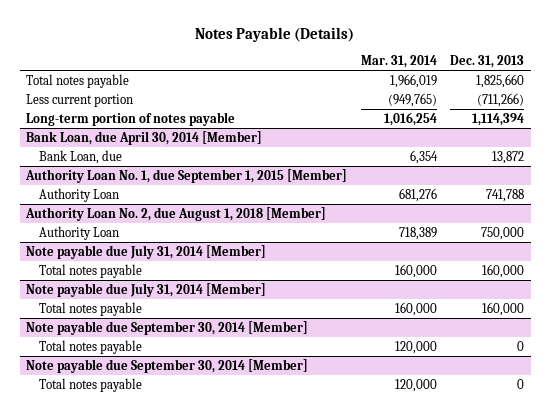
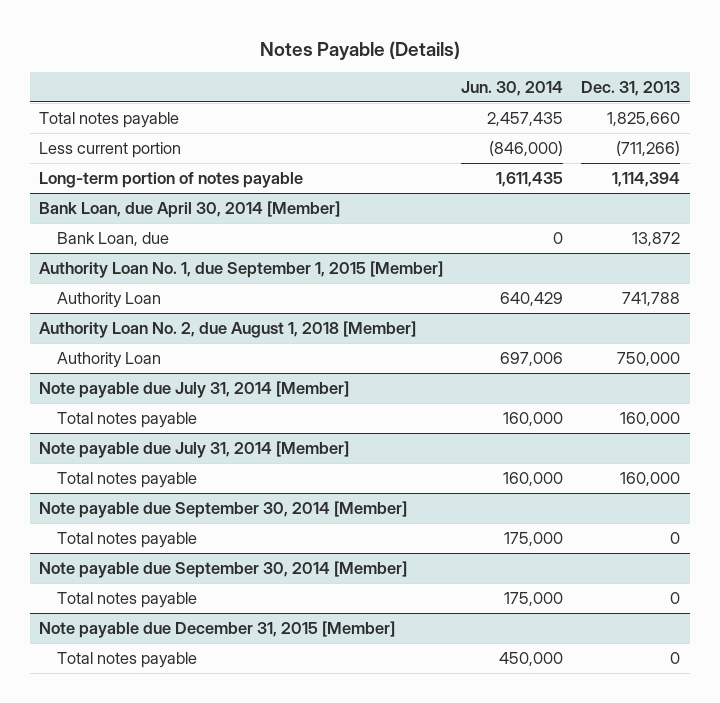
- | Mar. 31, 2014 | Dec. 31, 2013
+ | Jun. 30, 2014 | Dec. 31, 2013
+ Note payable due December 31, 2015 [Member]
+ Total notes payable | 450,000 | 0

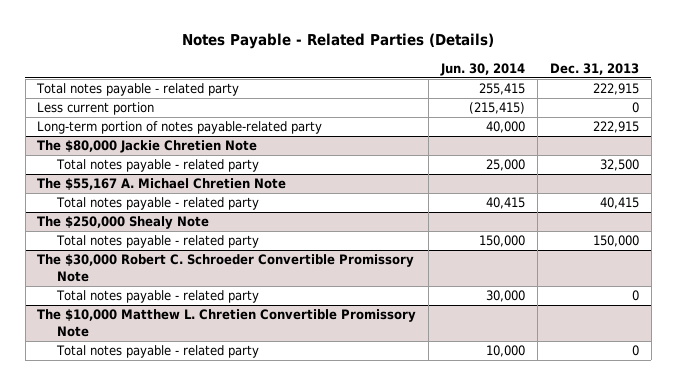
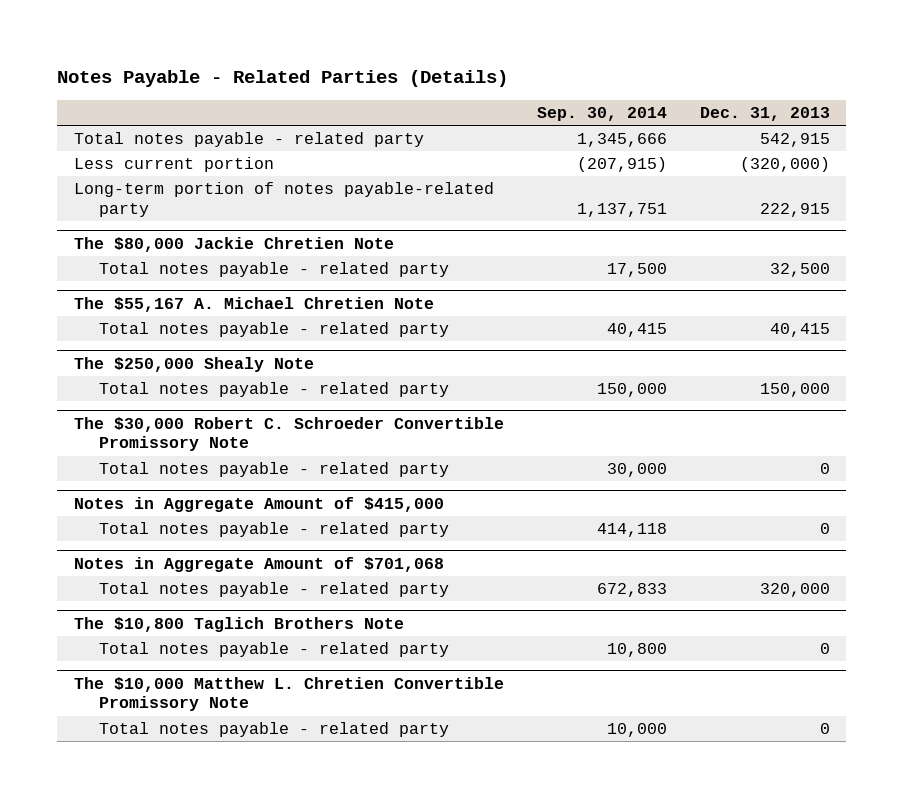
- | Jun. 30, 2014 | Dec. 31, 2013
+ | Sep. 30, 2014 | Dec. 31, 2013
- Total notes payable - related party | 255,415 | 222,915
- Less current portion | (215,415) | 0
+ Total notes payable - related party | 1,345,666 | 542,915
+ Less current portion | (207,915) | (320,000)
+ Notes in Aggregate Amount of $415,000
+ Total notes payable - related party | 414,118 | 0
+ Notes in Aggregate Amount of $701,068
+ Total notes payable - related party | 672,833 | 320,000
+ The $10,800 Taglich Brothers Note
+ Total notes payable - related party | 10,800 | 0

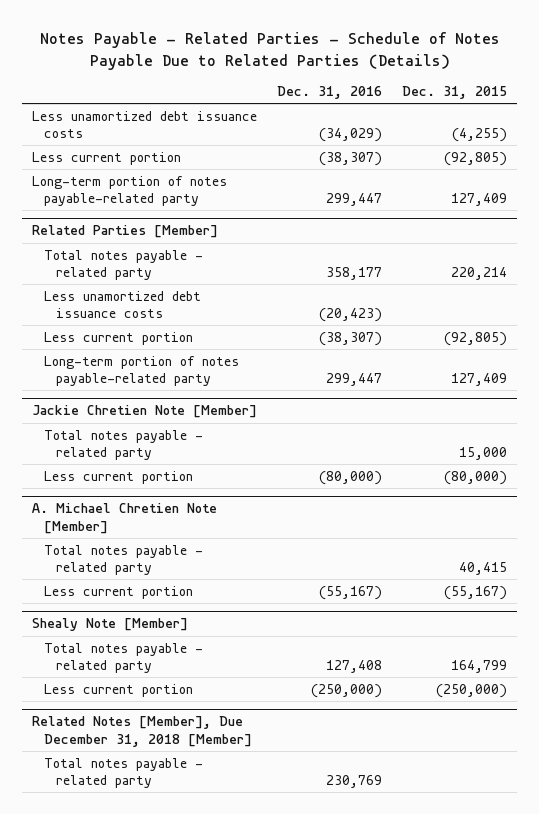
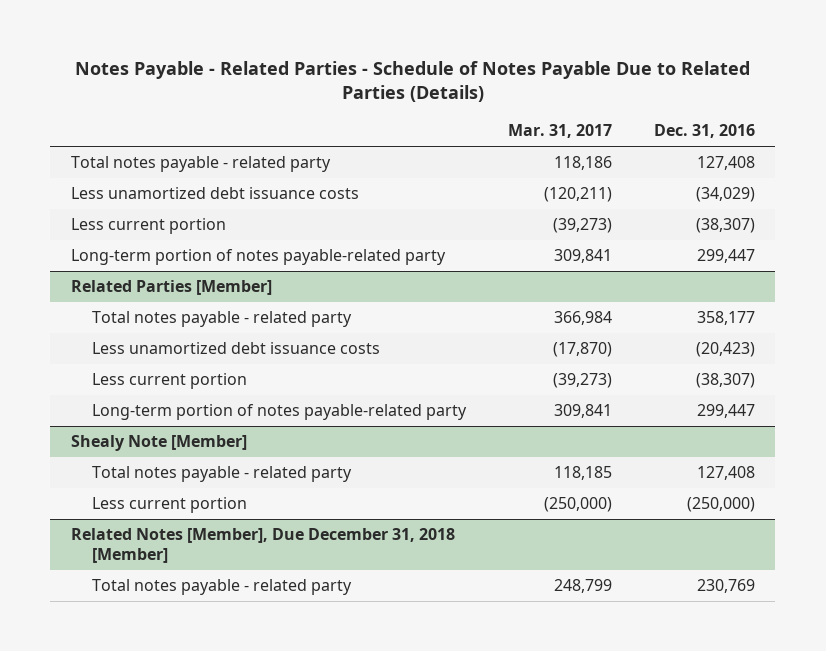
- | Dec. 31, 2016 | Dec. 31, 2015
+ | Mar. 31, 2017 | Dec. 31, 2016
+ Total notes payable - related party | 118,186 | 127,408
- Jackie Chretien Note [Member]
- Total notes payable - related party | | 15,000
- Less current portion | (80,000) | (80,000)
- A. Michael Chretien Note [Member]
- Total notes payable - related party | | 40,415
- Less current portion | (55,167) | (55,167)

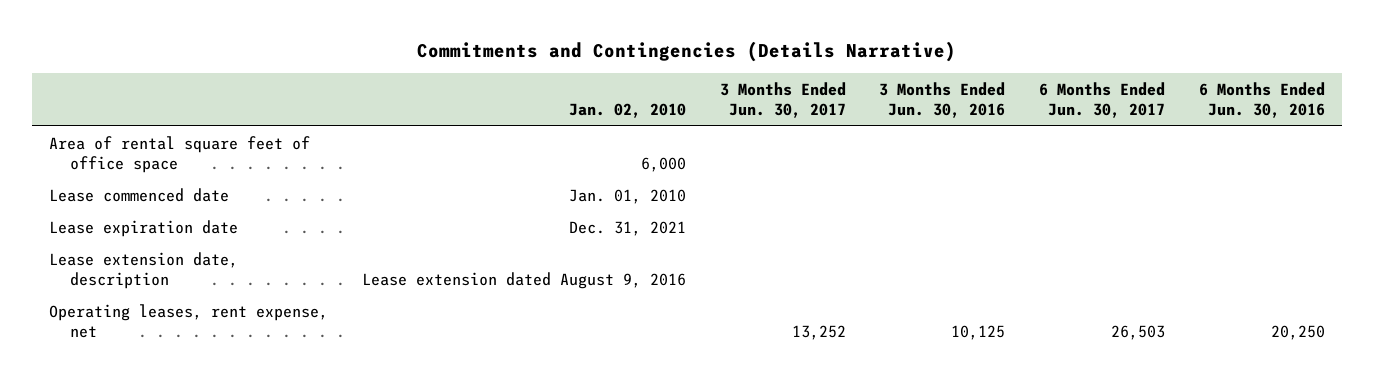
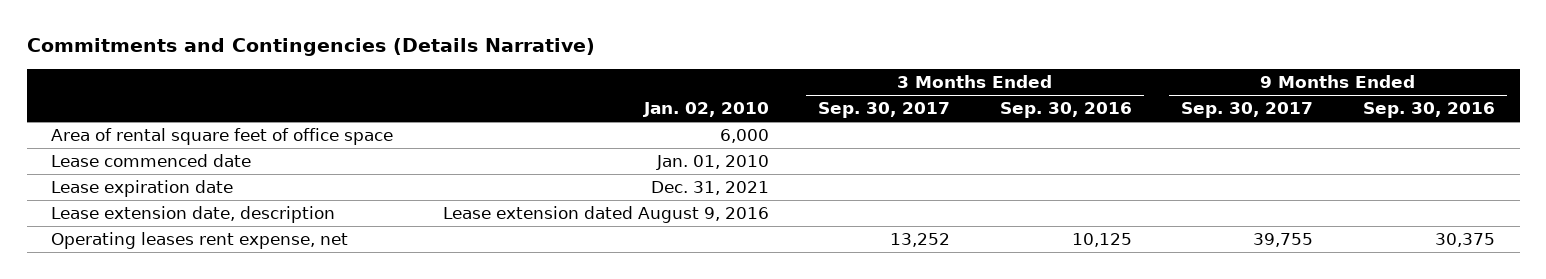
- | Jan. 02, 2010 | 3 Months Ended Jun. 30, 2017 | 3 Months Ended Jun. 30, 2016 | 6 Months Ended Jun. 30, 2017 | 6 Months Ended Jun. 30, 2016
+ | Jan. 02, 2010 | 3 Months Ended Sep. 30, 2017 | 3 Months Ended Sep. 30, 2016 | 9 Months Ended Sep. 30, 2017 | 9 Months Ended Sep. 30, 2016
- Operating leases, rent expense, net | | 13,252 | 10,125 | 26,503 | 20,250
+ Operating leases rent expense, net | | 13,252 | 10,125 | 39,755 | 30,375

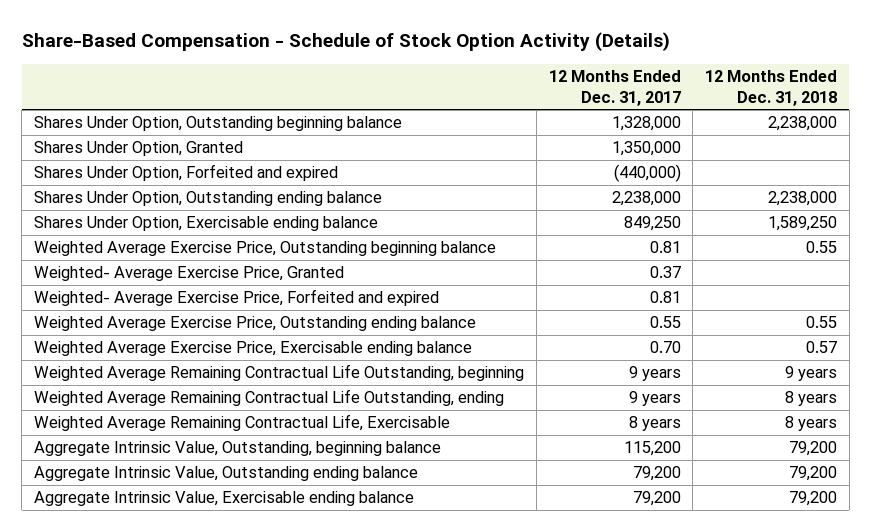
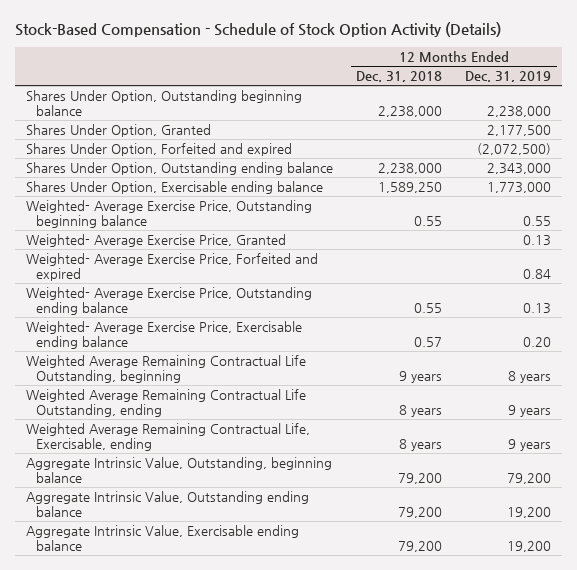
- Share-Based Compensation - Schedule of Stock Option Activity (Details)
+ Stock-Based Compensation - Schedule of Stock Option Activity (Details)
- | 12 Months Ended Dec. 31, 2017 | 12 Months Ended Dec. 31, 2018
+ | 12 Months Ended Dec. 31, 2018 | 12 Months Ended Dec. 31, 2019
- Weighted Average Exercise Price, Outstanding beginning balance | 0.81 | 0.55
+ Weighted- Average Exercise Price, Outstanding beginning balance | 0.55 | 0.55
- Weighted Average Exercise Price, Outstanding ending balance | 0.55 | 0.55
- Weighted Average Exercise Price, Exercisable ending balance | 0.70 | 0.57
+ Weighted- Average Exercise Price, Outstanding ending balance | 0.55 | 0.13
+ Weighted- Average Exercise Price, Exercisable ending balance | 0.57 | 0.20
- Weighted Average Remaining Contractual Life, Exercisable | 8 years | 8 years
+ Weighted Average Remaining Contractual Life, Exercisable, ending | 8 years | 9 years

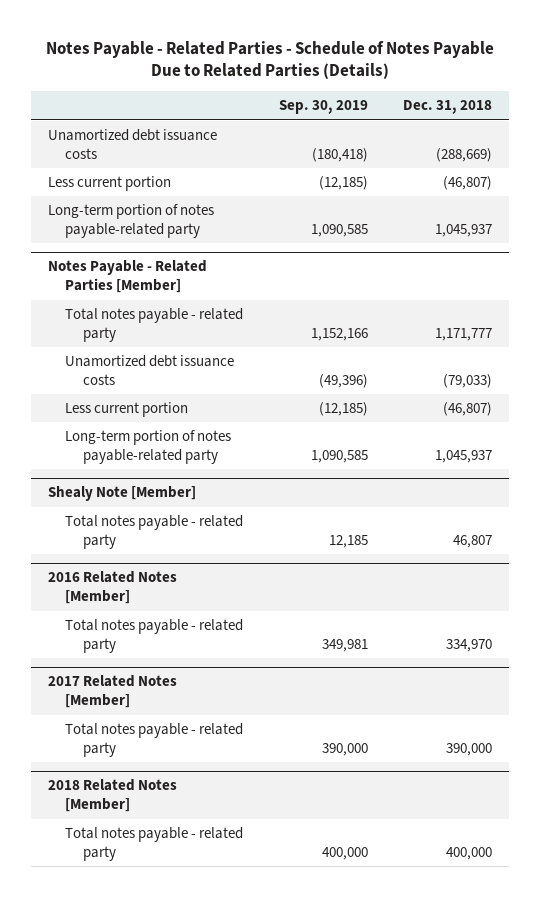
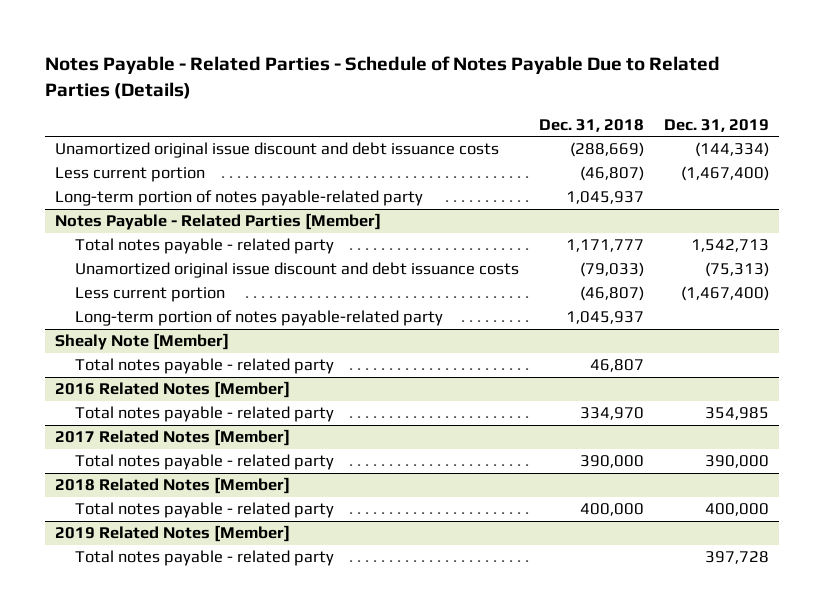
- | Sep. 30, 2019 | Dec. 31, 2018
+ | Dec. 31, 2018 | Dec. 31, 2019
- Unamortized debt issuance costs | (180,418) | (288,669)
+ Unamortized original issue discount and debt issuance costs | (288,669) | (144,334)
@ Notes Payable - Related Parties [Member]
- Unamortized debt issuance costs | (49,396) | (79,033)
+ Unamortized original issue discount and debt issuance costs | (79,033) | (75,313)
+ 2019 Related Notes [Member]
+ Total notes payable - related party | | 397,728

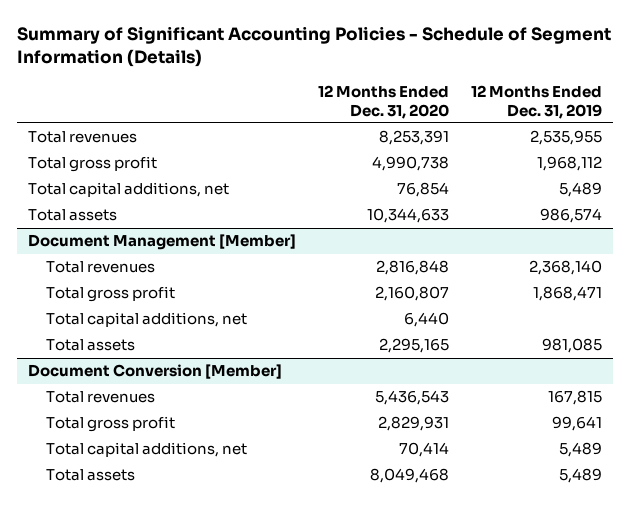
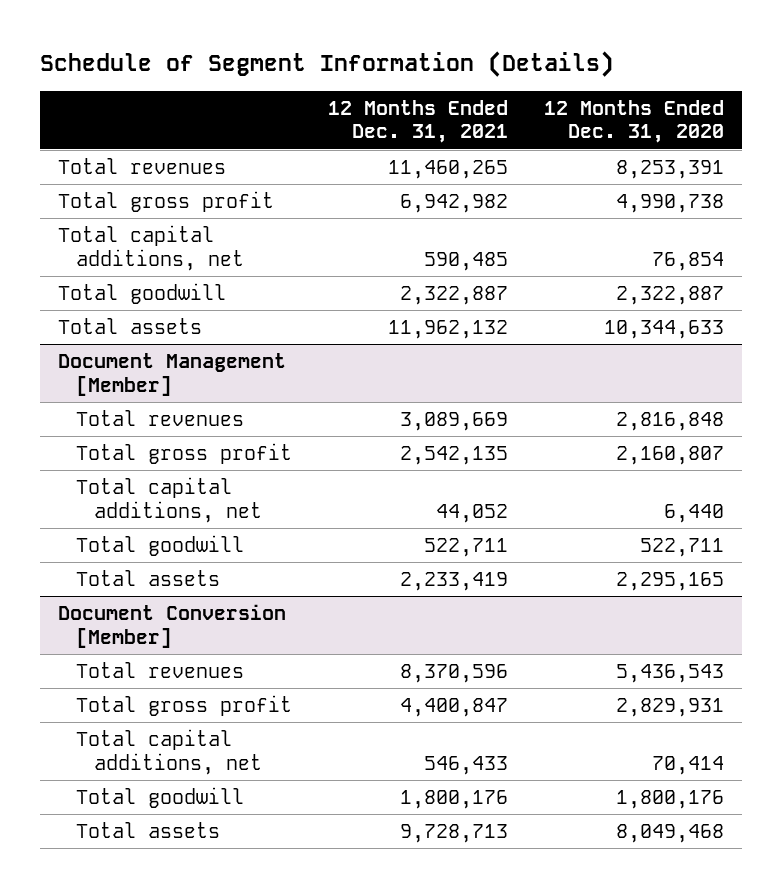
- Summary of Significant Accounting Policies - Schedule of Segment Information (Details)
+ Schedule of Segment Information (Details)
- | 12 Months Ended Dec. 31, 2020 | 12 Months Ended Dec. 31, 2019
+ | 12 Months Ended Dec. 31, 2021 | 12 Months Ended Dec. 31, 2020
+ Total goodwill | 2,322,887 | 2,322,887
@ Document Management [Member]
+ Total goodwill | 522,711 | 522,711
@ Document Conversion [Member]
+ Total goodwill | 1,800,176 | 1,800,176

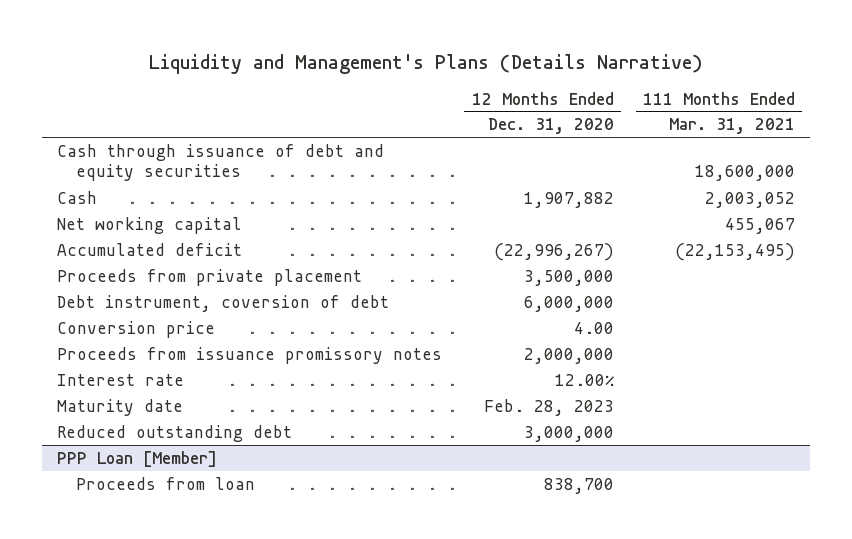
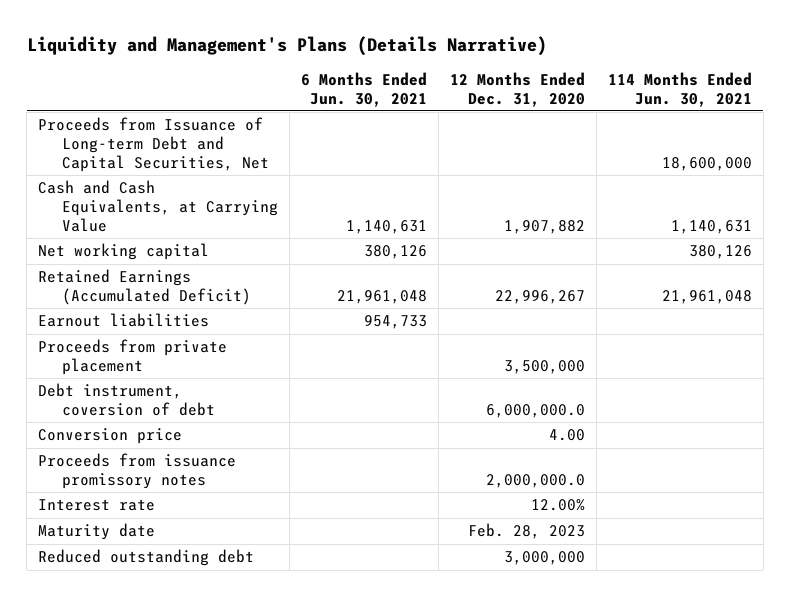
- | 12 Months Ended Dec. 31, 2020 | 111 Months Ended Mar. 31, 2021
+ | 6 Months Ended Jun. 30, 2021 | 12 Months Ended Dec. 31, 2020 | 114 Months Ended Jun. 30, 2021
- Cash through issuance of debt and equity securities | | 18,600,000
- Cash | 1,907,882 | 2,003,052
+ Proceeds from Issuance of Long-term Debt and Capital Securities, Net | | | 18,600,000
+ Cash and Cash Equivalents, at Carrying Value | 1,140,631 | 1,907,882 | 1,140,631
- Accumulated deficit | (22,996,267) | (22,153,495)
+ Retained Earnings (Accumulated Deficit) | 21,961,048 | 22,996,267 | 21,961,048
+ Earnout liabilities | 954,733 | |
- Debt instrument, coversion of debt | 6,000,000 |
+ Debt instrument, coversion of debt | | 6,000,000.0 |
- Proceeds from issuance promissory notes | 2,000,000 |
+ Proceeds from issuance promissory notes | | 2,000,000.0 |
- PPP Loan [Member]
- Proceeds from loan | 838,700 |

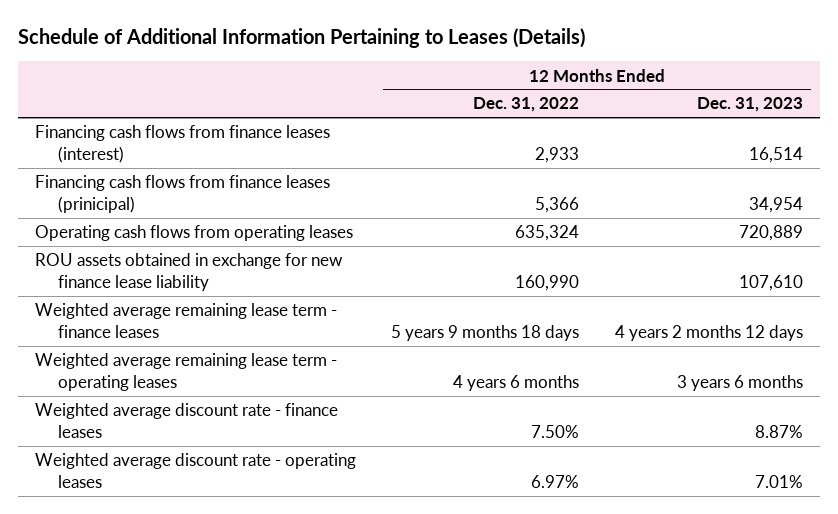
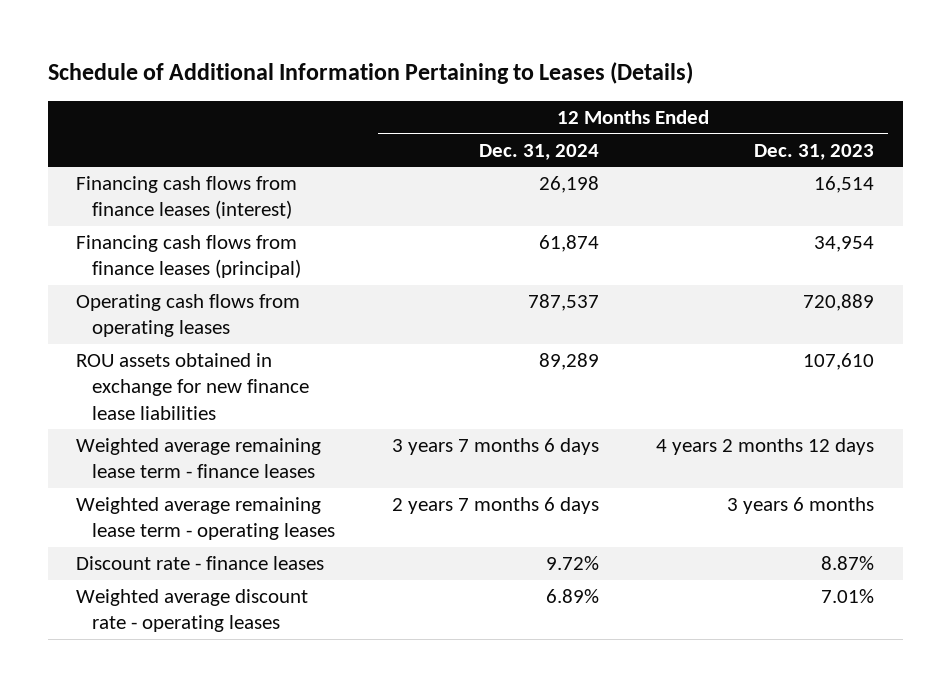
- | 12 Months Ended Dec. 31, 2022 | 12 Months Ended Dec. 31, 2023
+ | 12 Months Ended Dec. 31, 2024 | 12 Months Ended Dec. 31, 2023
- Financing cash flows from finance leases (prinicipal) | 5,366 | 34,954
+ Financing cash flows from finance leases (principal) | 61,874 | 34,954
- ROU assets obtained in exchange for new finance lease liability | 160,990 | 107,610
+ ROU assets obtained in exchange for new finance lease liabilities | 89,289 | 107,610
- Weighted average discount rate - finance leases | 7.50% | 8.87%
+ Discount rate - finance leases | 9.72% | 8.87%

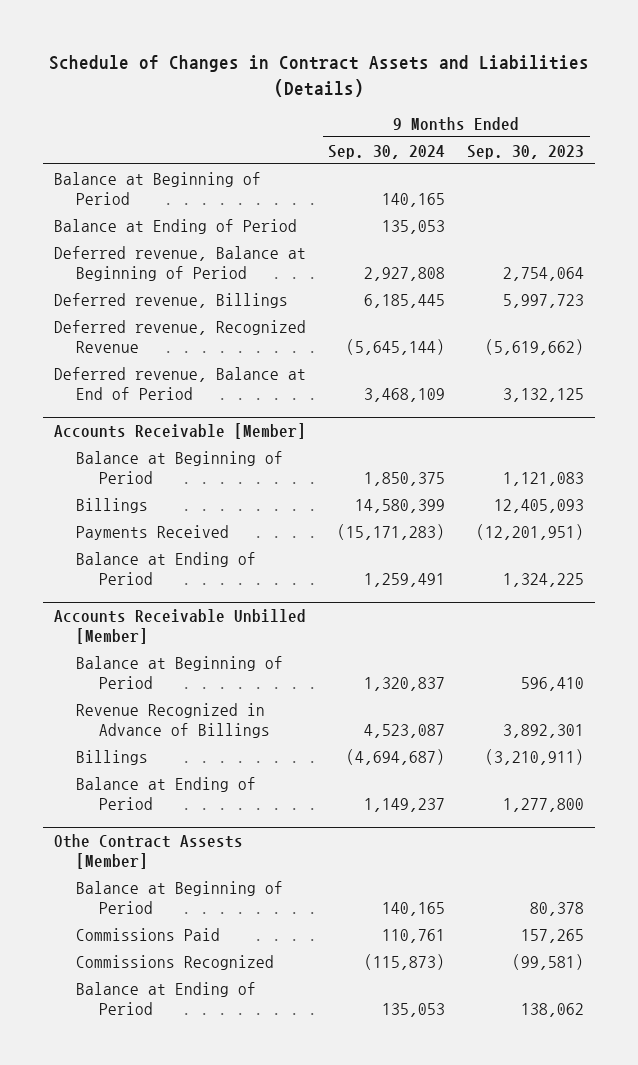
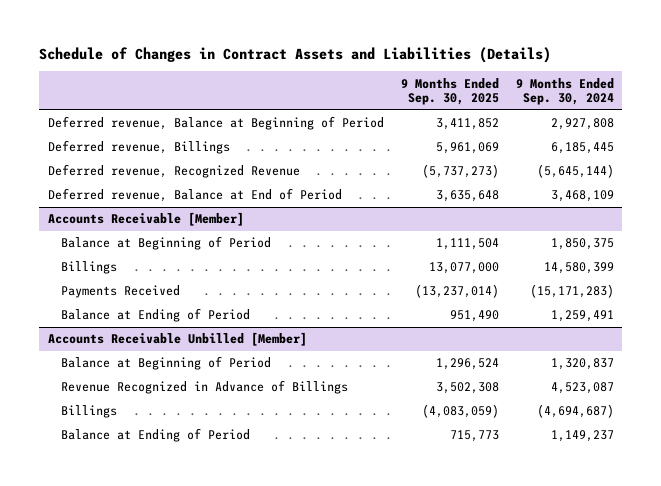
- | 9 Months Ended Sep. 30, 2024 | 9 Months Ended Sep. 30, 2023
+ | 9 Months Ended Sep. 30, 2025 | 9 Months Ended Sep. 30, 2024
- Balance at Beginning of Period | 140,165 |
- Balance at Ending of Period | 135,053 |
- Othe Contract Assests [Member]
- Balance at Beginning of Period | 140,165 | 80,378
- Commissions Paid | 110,761 | 157,265
- Commissions Recognized | (115,873) | (99,581)
- Balance at Ending of Period | 135,053 | 138,062

